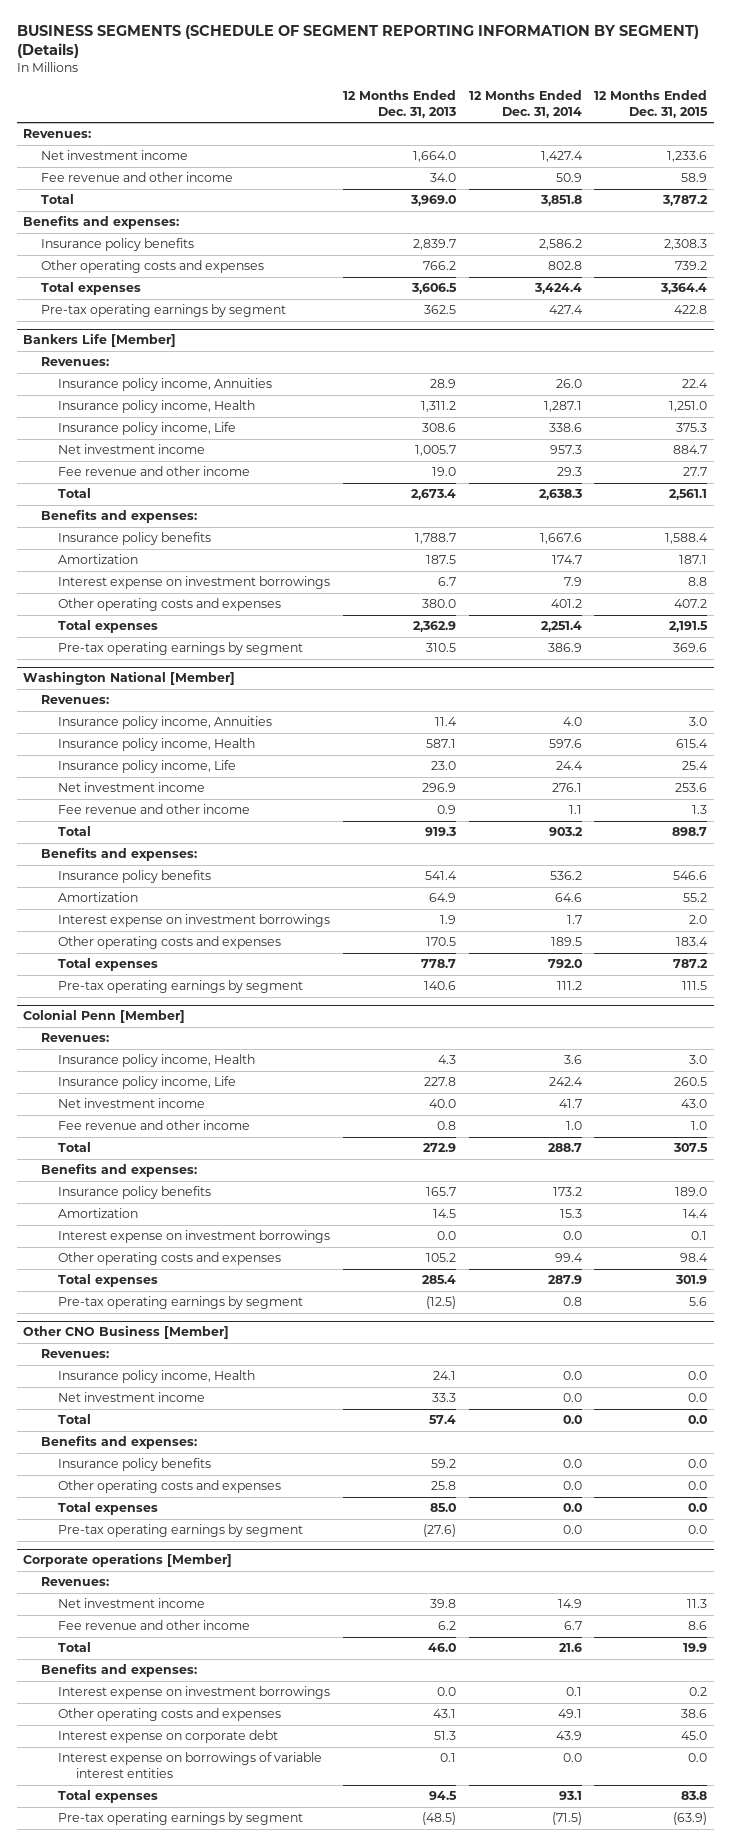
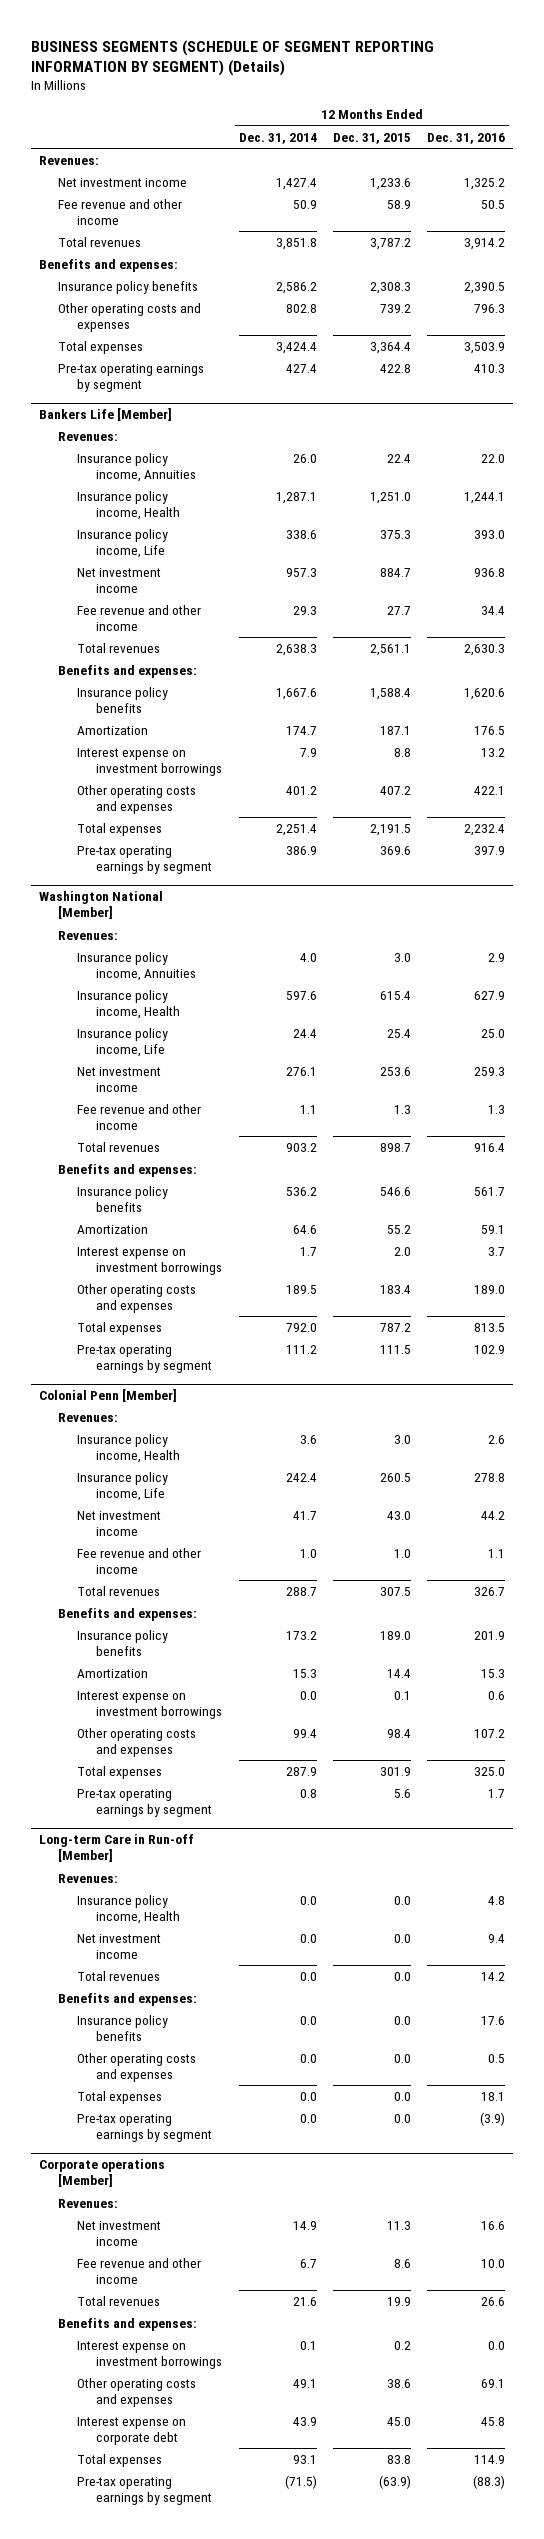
- | 12 Months Ended Dec. 31, 2013 | 12 Months Ended Dec. 31, 2014 | 12 Months Ended Dec. 31, 2015
+ | 12 Months Ended Dec. 31, 2014 | 12 Months Ended Dec. 31, 2015 | 12 Months Ended Dec. 31, 2016
- Total | 3,969.0 | 3,851.8 | 3,787.2
+ Total revenues | 3,851.8 | 3,787.2 | 3,914.2
@ Bankers Life [Member]
- Total | 2,673.4 | 2,638.3 | 2,561.1
+ Total revenues | 2,638.3 | 2,561.1 | 2,630.3
@ Washington National [Member]
- Total | 919.3 | 903.2 | 898.7
+ Total revenues | 903.2 | 898.7 | 916.4
@ Colonial Penn [Member]
- Total | 272.9 | 288.7 | 307.5
+ Total revenues | 288.7 | 307.5 | 326.7
- Other CNO Business [Member]
+ Long-term Care in Run-off [Member]
- Total | 57.4 | 0.0 | 0.0
+ Total revenues | 0.0 | 0.0 | 14.2
@ Corporate operations [Member]
- Total | 46.0 | 21.6 | 19.9
+ Total revenues | 21.6 | 19.9 | 26.6
- Interest expense on borrowings of variable interest entities | 0.1 | 0.0 | 0.0

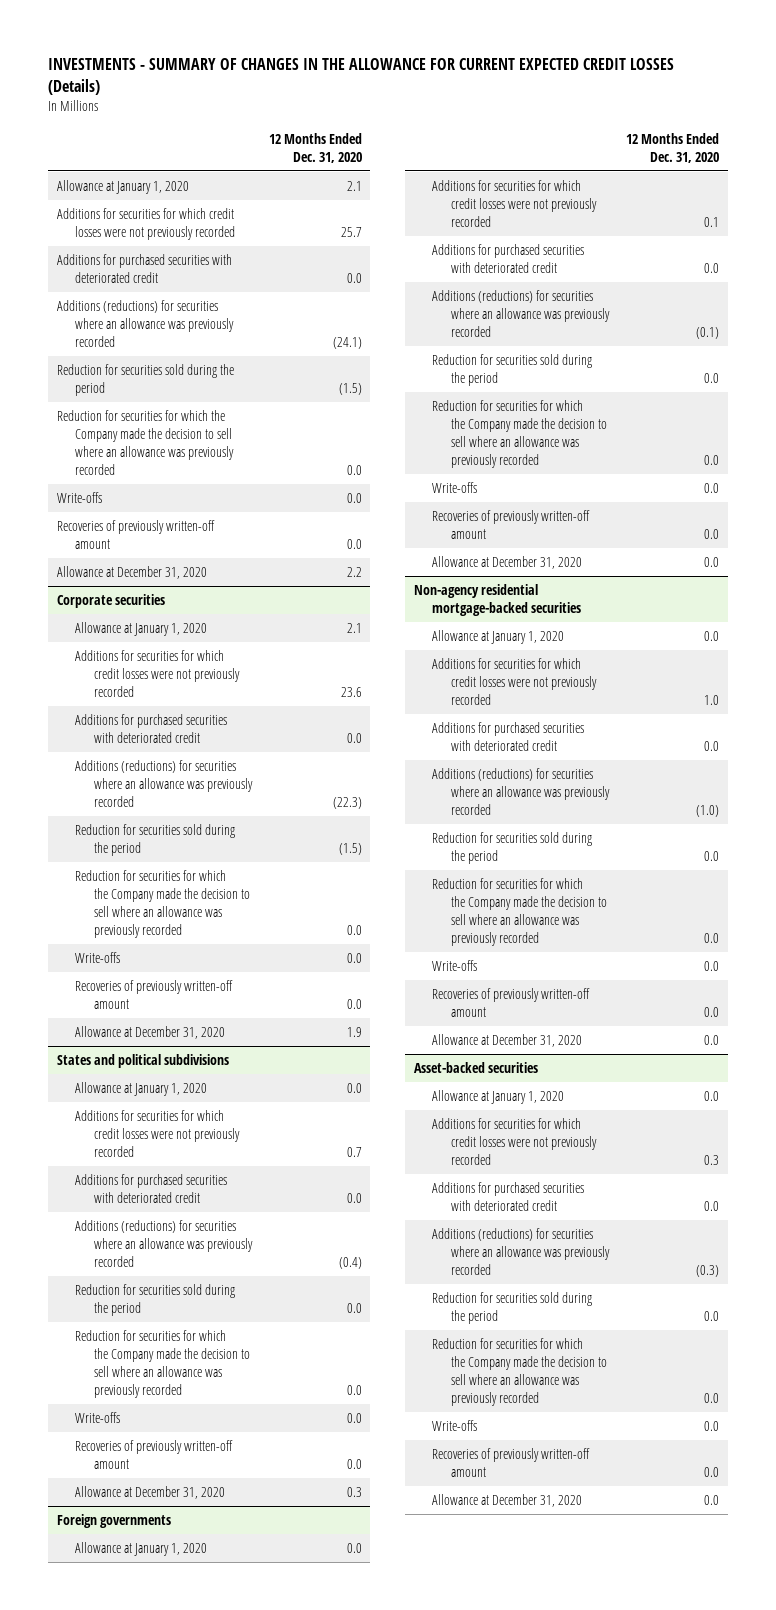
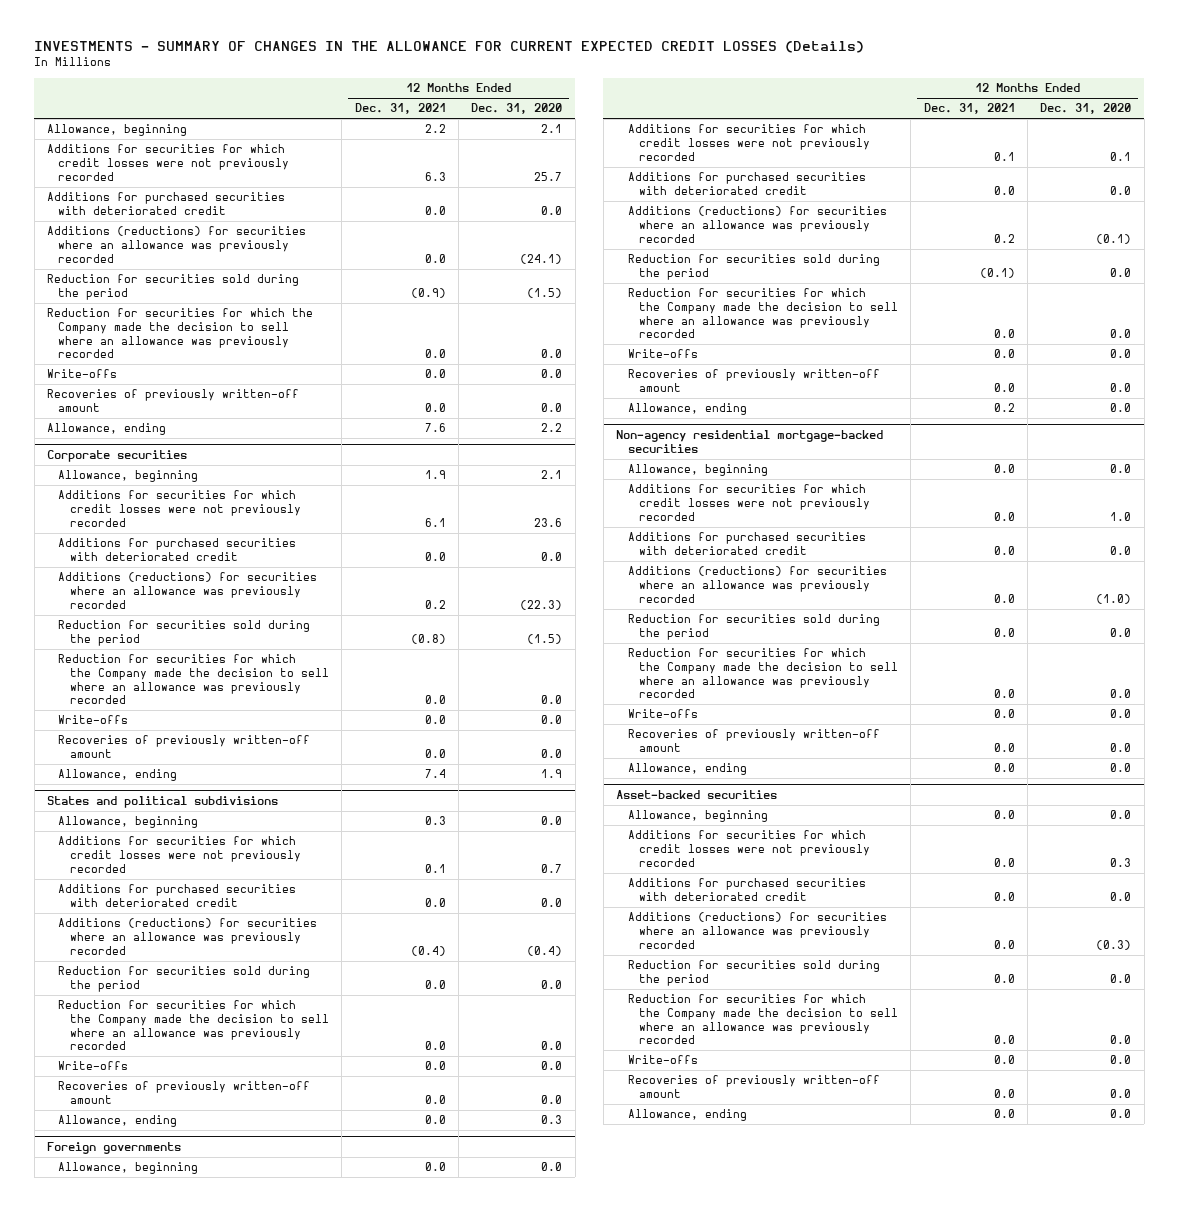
- | 12 Months Ended Dec. 31, 2020
+ | 12 Months Ended Dec. 31, 2021 | 12 Months Ended Dec. 31, 2020
- Allowance at January 1, 2020 | 2.1
+ Allowance, beginning | 2.2 | 2.1
- Allowance at December 31, 2020 | 2.2
+ Allowance, ending | 7.6 | 2.2
@ Corporate securities
- Allowance at January 1, 2020 | 2.1
+ Allowance, beginning | 1.9 | 2.1
- Allowance at December 31, 2020 | 1.9
+ Allowance, ending | 7.4 | 1.9
@ States and political subdivisions
- Allowance at January 1, 2020 | 0.0
+ Allowance, beginning | 0.3 | 0.0
- Allowance at December 31, 2020 | 0.3
+ Allowance, ending | 0.0 | 0.3
@ Foreign governments
- Allowance at January 1, 2020 | 0.0
+ Allowance, beginning | 0.0 | 0.0
- Allowance at December 31, 2020 | 0.0
+ Allowance, ending | 0.2 | 0.0
@ Non-agency residential mortgage-backed securities
- Allowance at January 1, 2020 | 0.0
+ Allowance, beginning | 0.0 | 0.0
- Allowance at December 31, 2020 | 0.0
+ Allowance, ending | 0.0 | 0.0
@ Asset-backed securities
- Allowance at January 1, 2020 | 0.0
+ Allowance, beginning | 0.0 | 0.0
- Allowance at December 31, 2020 | 0.0
+ Allowance, ending | 0.0 | 0.0

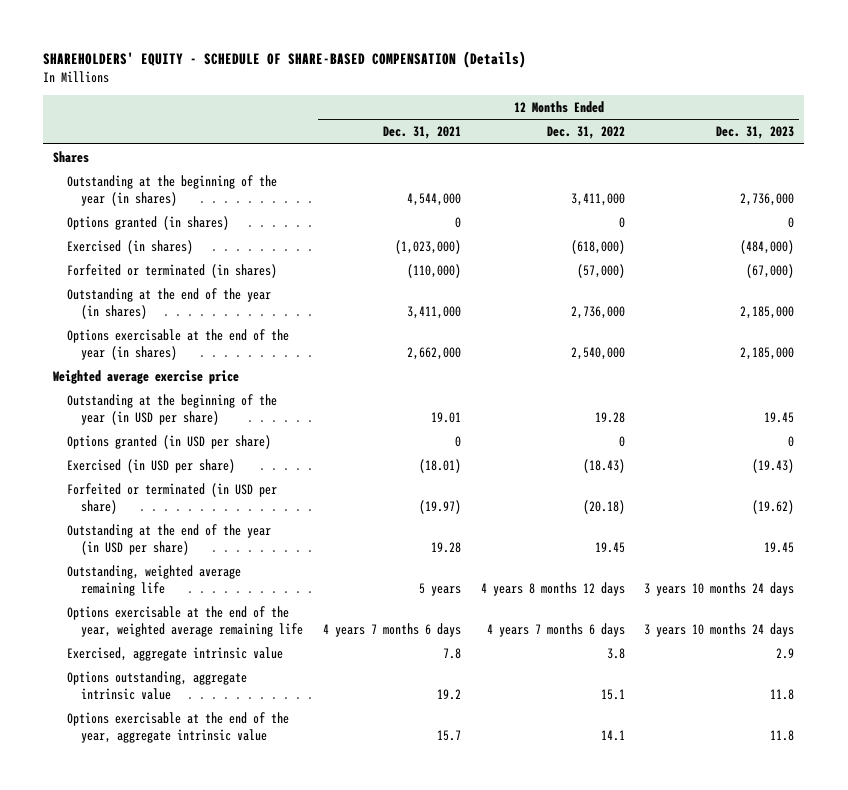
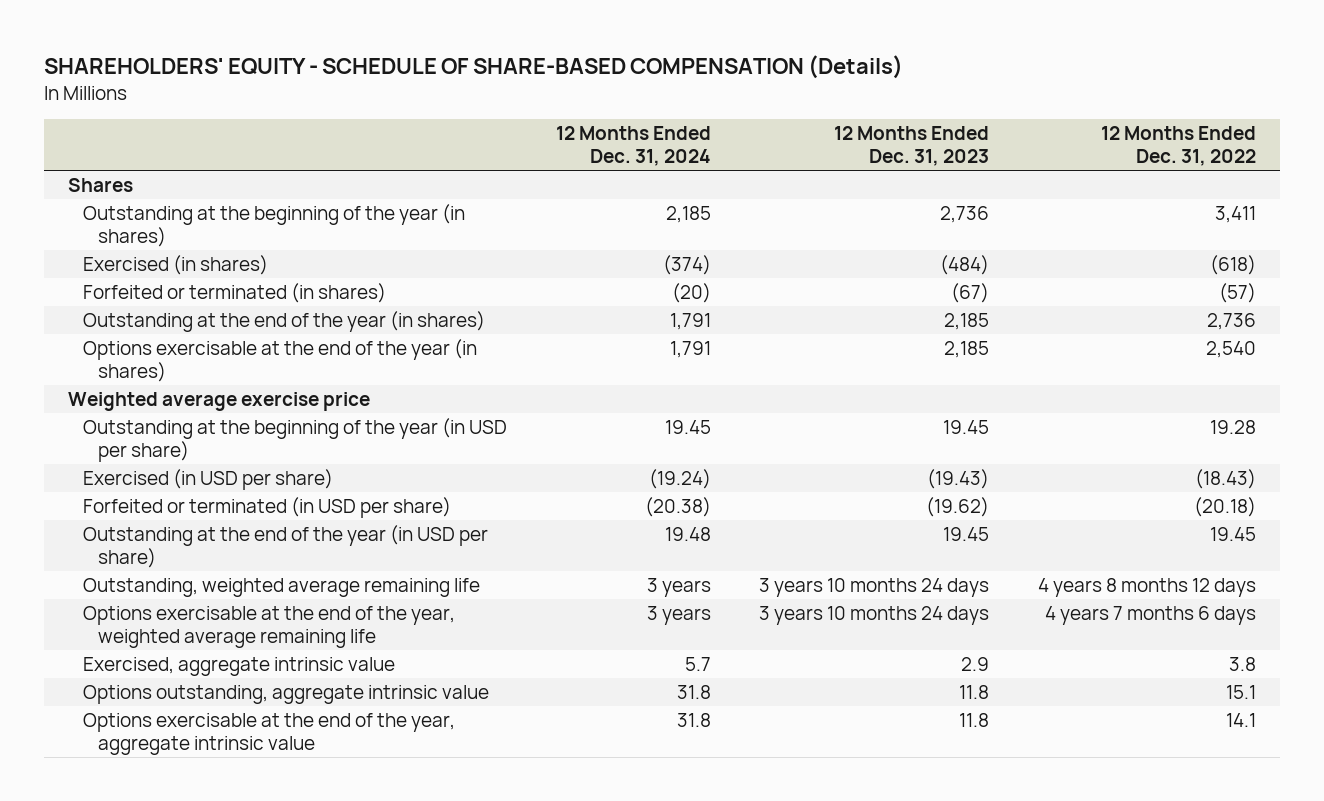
- | 12 Months Ended Dec. 31, 2021 | 12 Months Ended Dec. 31, 2022 | 12 Months Ended Dec. 31, 2023
+ | 12 Months Ended Dec. 31, 2024 | 12 Months Ended Dec. 31, 2023 | 12 Months Ended Dec. 31, 2022
- Outstanding at the beginning of the year (in shares) | 4,544,000 | 3,411,000 | 2,736,000
- Options granted (in shares) | 0 | 0 | 0
- Exercised (in shares) | (1,023,000) | (618,000) | (484,000)
- Forfeited or terminated (in shares) | (110,000) | (57,000) | (67,000)
- Outstanding at the end of the year (in shares) | 3,411,000 | 2,736,000 | 2,185,000
- Options exercisable at the end of the year (in shares) | 2,662,000 | 2,540,000 | 2,185,000
+ Outstanding at the beginning of the year (in shares) | 2,185 | 2,736 | 3,411
+ Exercised (in shares) | (374) | (484) | (618)
+ Forfeited or terminated (in shares) | (20) | (67) | (57)
+ Outstanding at the end of the year (in shares) | 1,791 | 2,185 | 2,736
+ Options exercisable at the end of the year (in shares) | 1,791 | 2,185 | 2,540
- Options granted (in USD per share) | 0 | 0 | 0

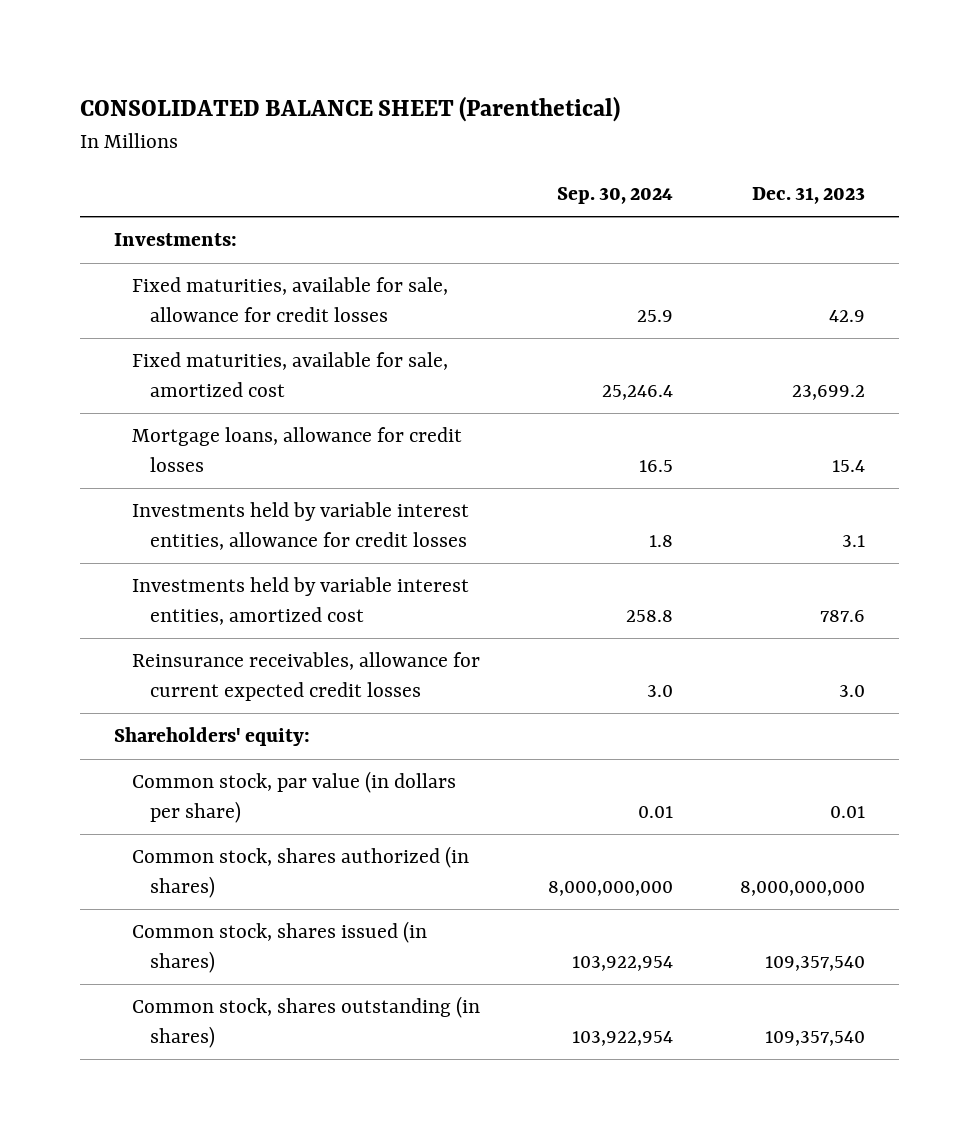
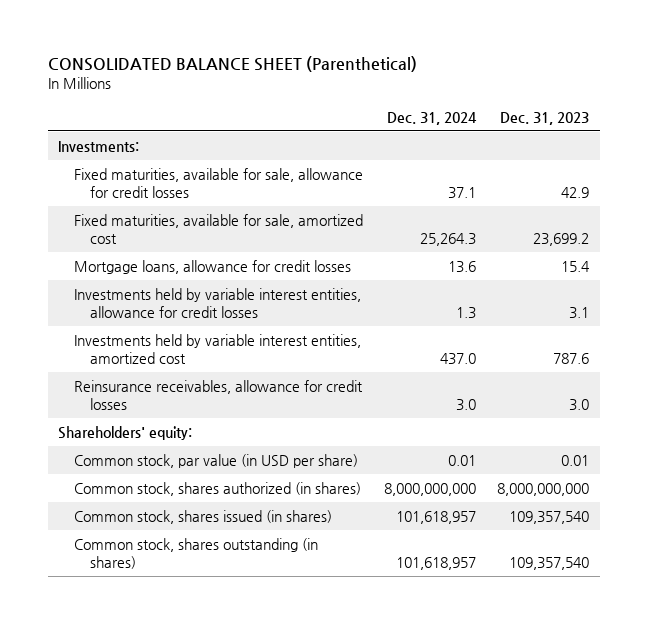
- | Sep. 30, 2024 | Dec. 31, 2023
+ | Dec. 31, 2024 | Dec. 31, 2023
- Reinsurance receivables, allowance for current expected credit losses | 3.0 | 3.0
+ Reinsurance receivables, allowance for credit losses | 3.0 | 3.0
- Common stock, par value (in dollars per share) | 0.01 | 0.01
+ Common stock, par value (in USD per share) | 0.01 | 0.01

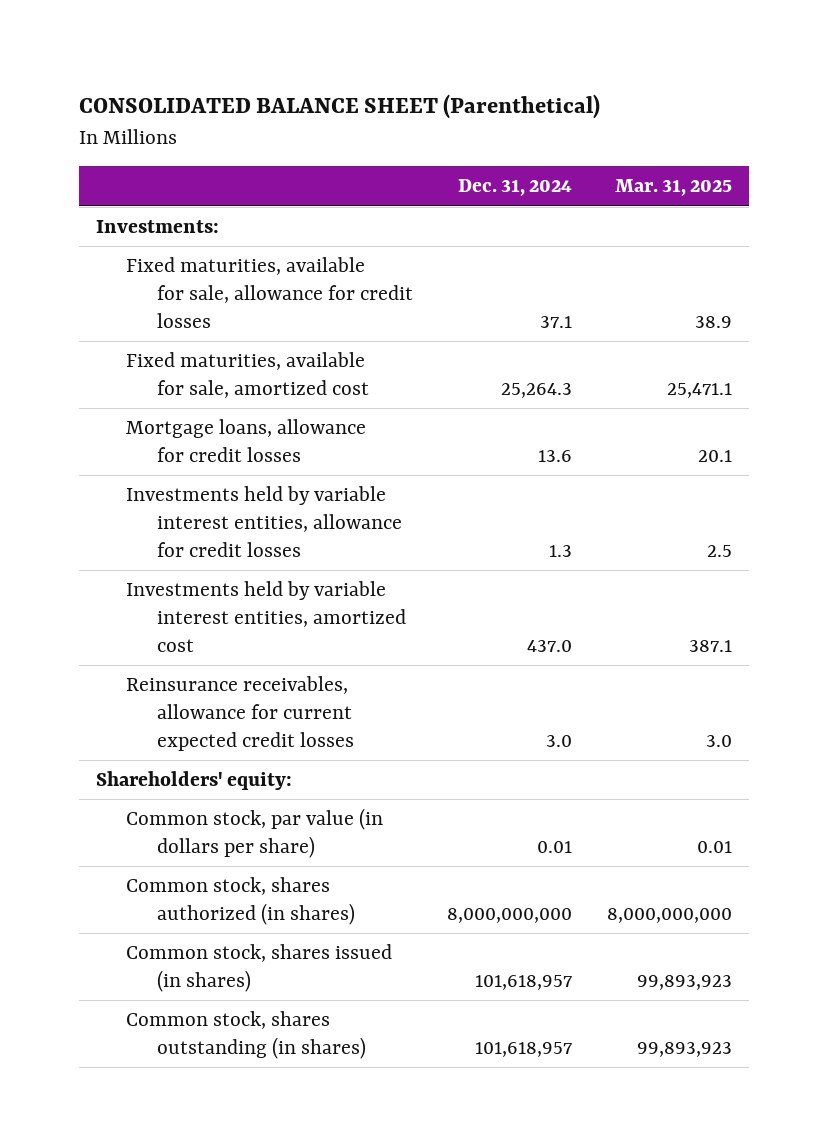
- | Dec. 31, 2024 | Dec. 31, 2023
+ | Dec. 31, 2024 | Mar. 31, 2025
- Reinsurance receivables, allowance for credit losses | 3.0 | 3.0
+ Reinsurance receivables, allowance for current expected credit losses | 3.0 | 3.0
- Common stock, par value (in USD per share) | 0.01 | 0.01
+ Common stock, par value (in dollars per share) | 0.01 | 0.01

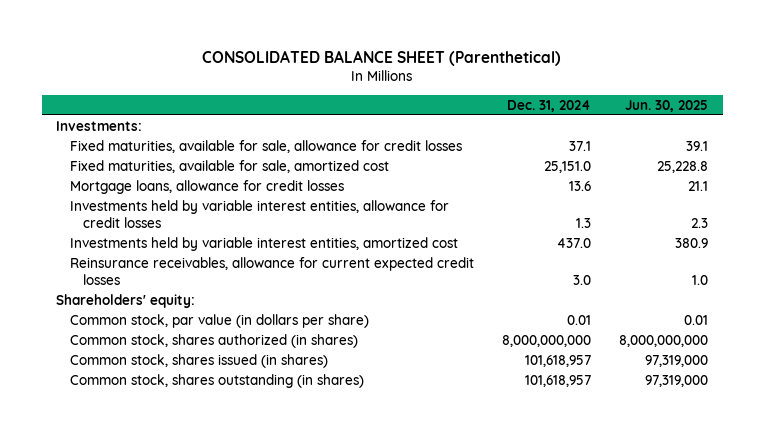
- | Dec. 31, 2024 | Mar. 31, 2025
+ | Dec. 31, 2024 | Jun. 30, 2025
- Fixed maturities, available for sale, amortized cost | 25,264.3 | 25,471.1
+ Fixed maturities, available for sale, amortized cost | 25,151.0 | 25,228.8

